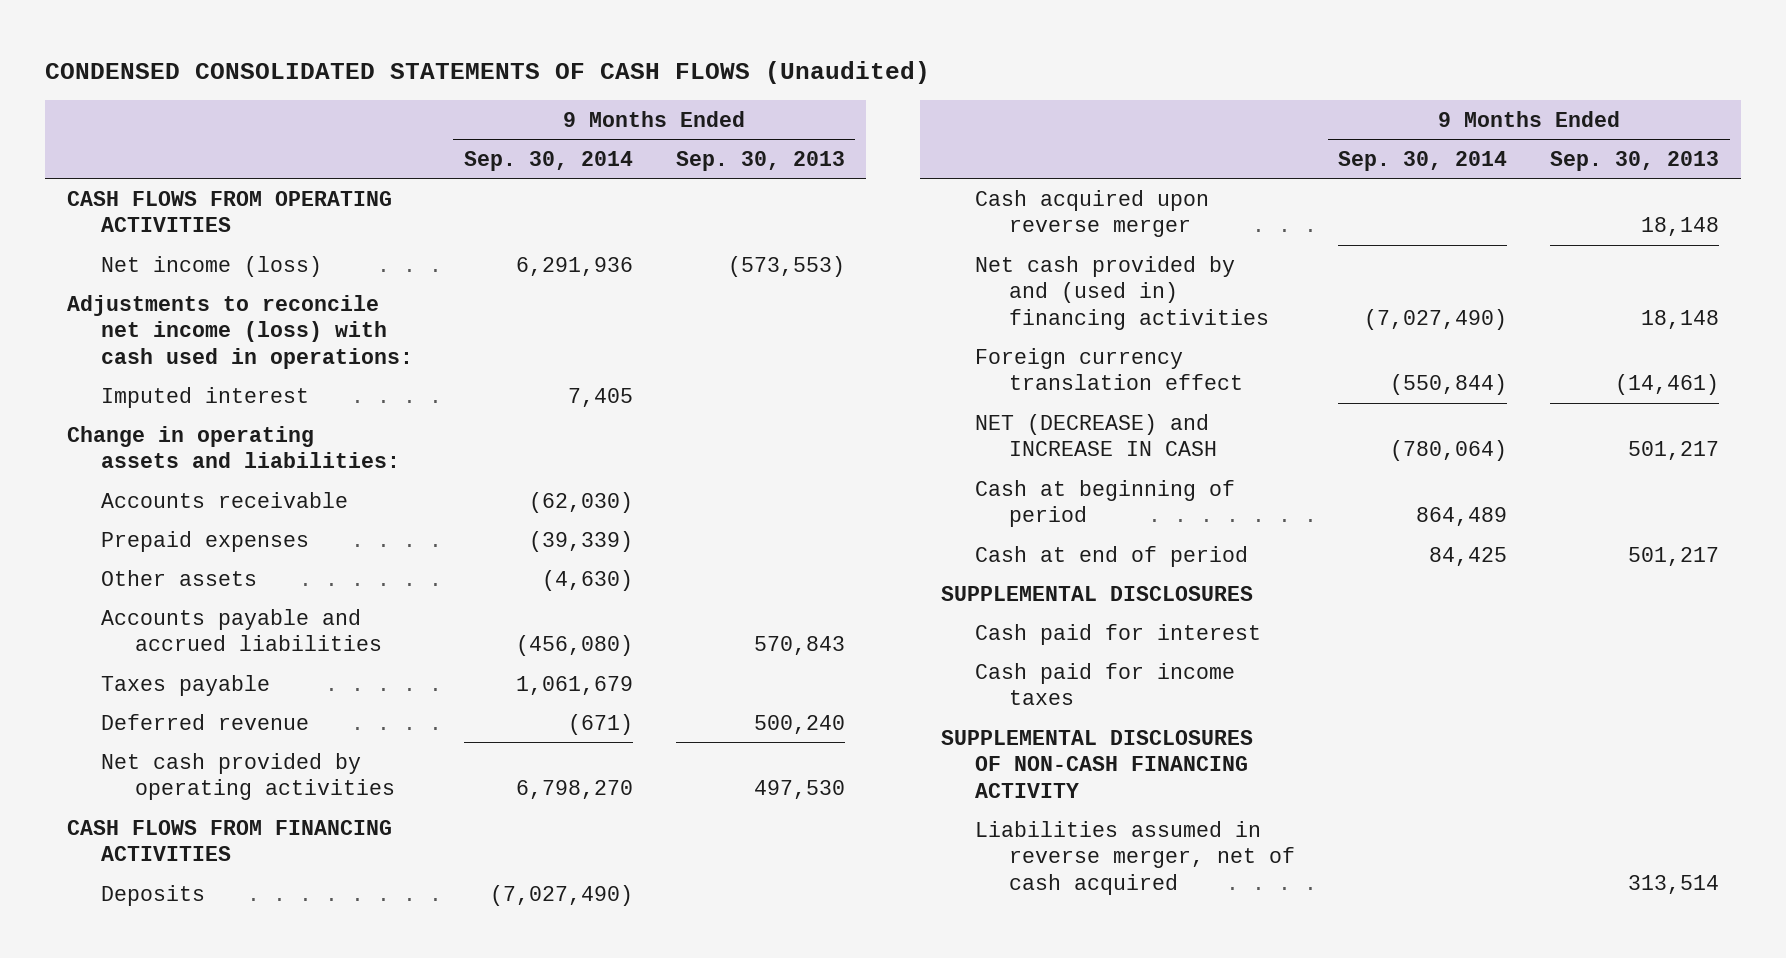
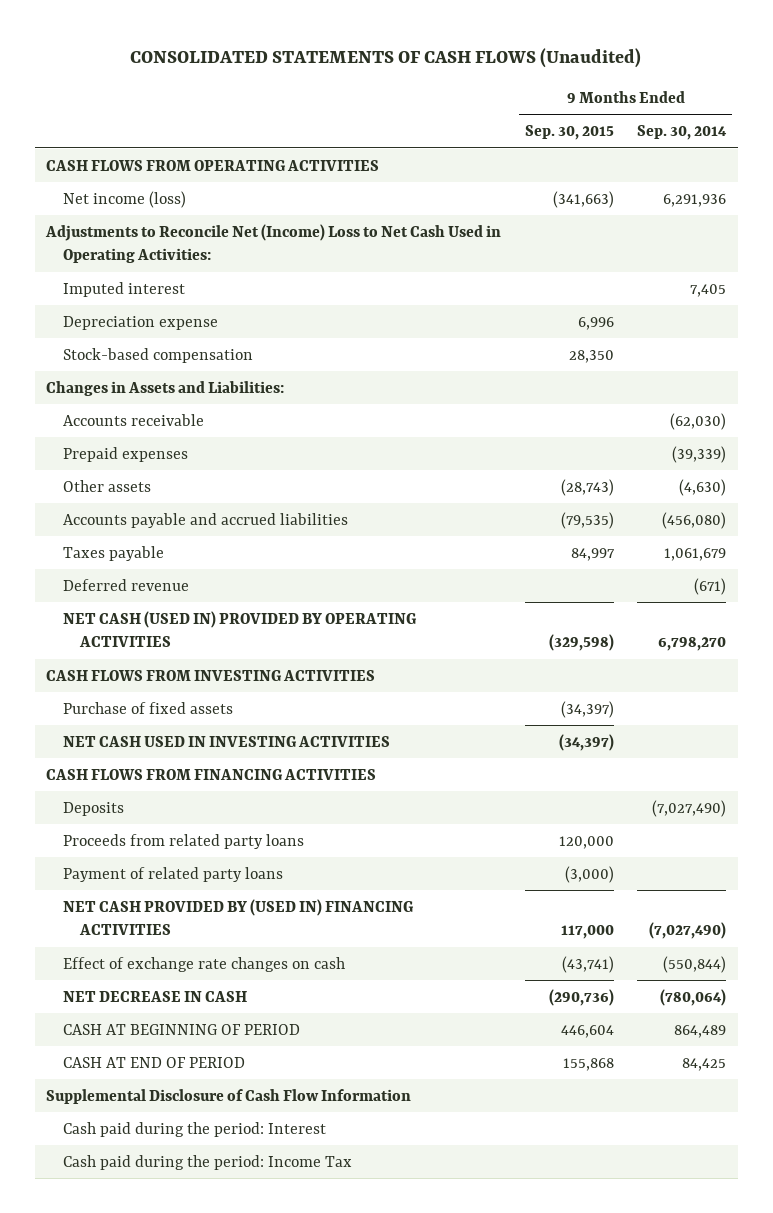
- CONDENSED CONSOLIDATED STATEMENTS OF CASH FLOWS (Unaudited)
+ CONSOLIDATED STATEMENTS OF CASH FLOWS (Unaudited)
- | 9 Months Ended Sep. 30, 2014 | 9 Months Ended Sep. 30, 2013
+ | 9 Months Ended Sep. 30, 2015 | 9 Months Ended Sep. 30, 2014
- Adjustments to reconcile net income (loss) with cash used in operations:
+ Adjustments to Reconcile Net (Income) Loss to Net Cash Used in Operating Activities:
- Change in operating assets and liabilities:
+ Depreciation expense | 6,996 |
+ Stock-based compensation | 28,350 |
+ Changes in Assets and Liabilities:
- Net cash provided by operating activities | 6,798,270 | 497,530
+ NET CASH (USED IN) PROVIDED BY OPERATING ACTIVITIES | (329,598) | 6,798,270
+ CASH FLOWS FROM INVESTING ACTIVITIES
+ Purchase of fixed assets | (34,397) |
+ NET CASH USED IN INVESTING ACTIVITIES | (34,397) |
- Cash acquired upon reverse merger | | 18,148
- Net cash provided by and (used in) financing activities | (7,027,490) | 18,148
- Foreign currency translation effect | (550,844) | (14,461)
- NET (DECREASE) and INCREASE IN CASH | (780,064) | 501,217
- Cash at beginning of period | 864,489 |
- Cash at end of period | 84,425 | 501,217
- SUPPLEMENTAL DISCLOSURES
- Cash paid for interest
- Cash paid for income taxes
- SUPPLEMENTAL DISCLOSURES OF NON-CASH FINANCING ACTIVITY
- Liabilities assumed in reverse merger, net of cash acquired | | 313,514
+ Proceeds from related party loans | 120,000 |
+ Payment of related party loans | (3,000) |
+ NET CASH PROVIDED BY (USED IN) FINANCING ACTIVITIES | 117,000 | (7,027,490)
+ Effect of exchange rate changes on cash | (43,741) | (550,844)
+ NET DECREASE IN CASH | (290,736) | (780,064)
+ CASH AT BEGINNING OF PERIOD | 446,604 | 864,489
+ CASH AT END OF PERIOD | 155,868 | 84,425
+ Supplemental Disclosure of Cash Flow Information
+ Cash paid during the period: Interest
+ Cash paid during the period: Income Tax

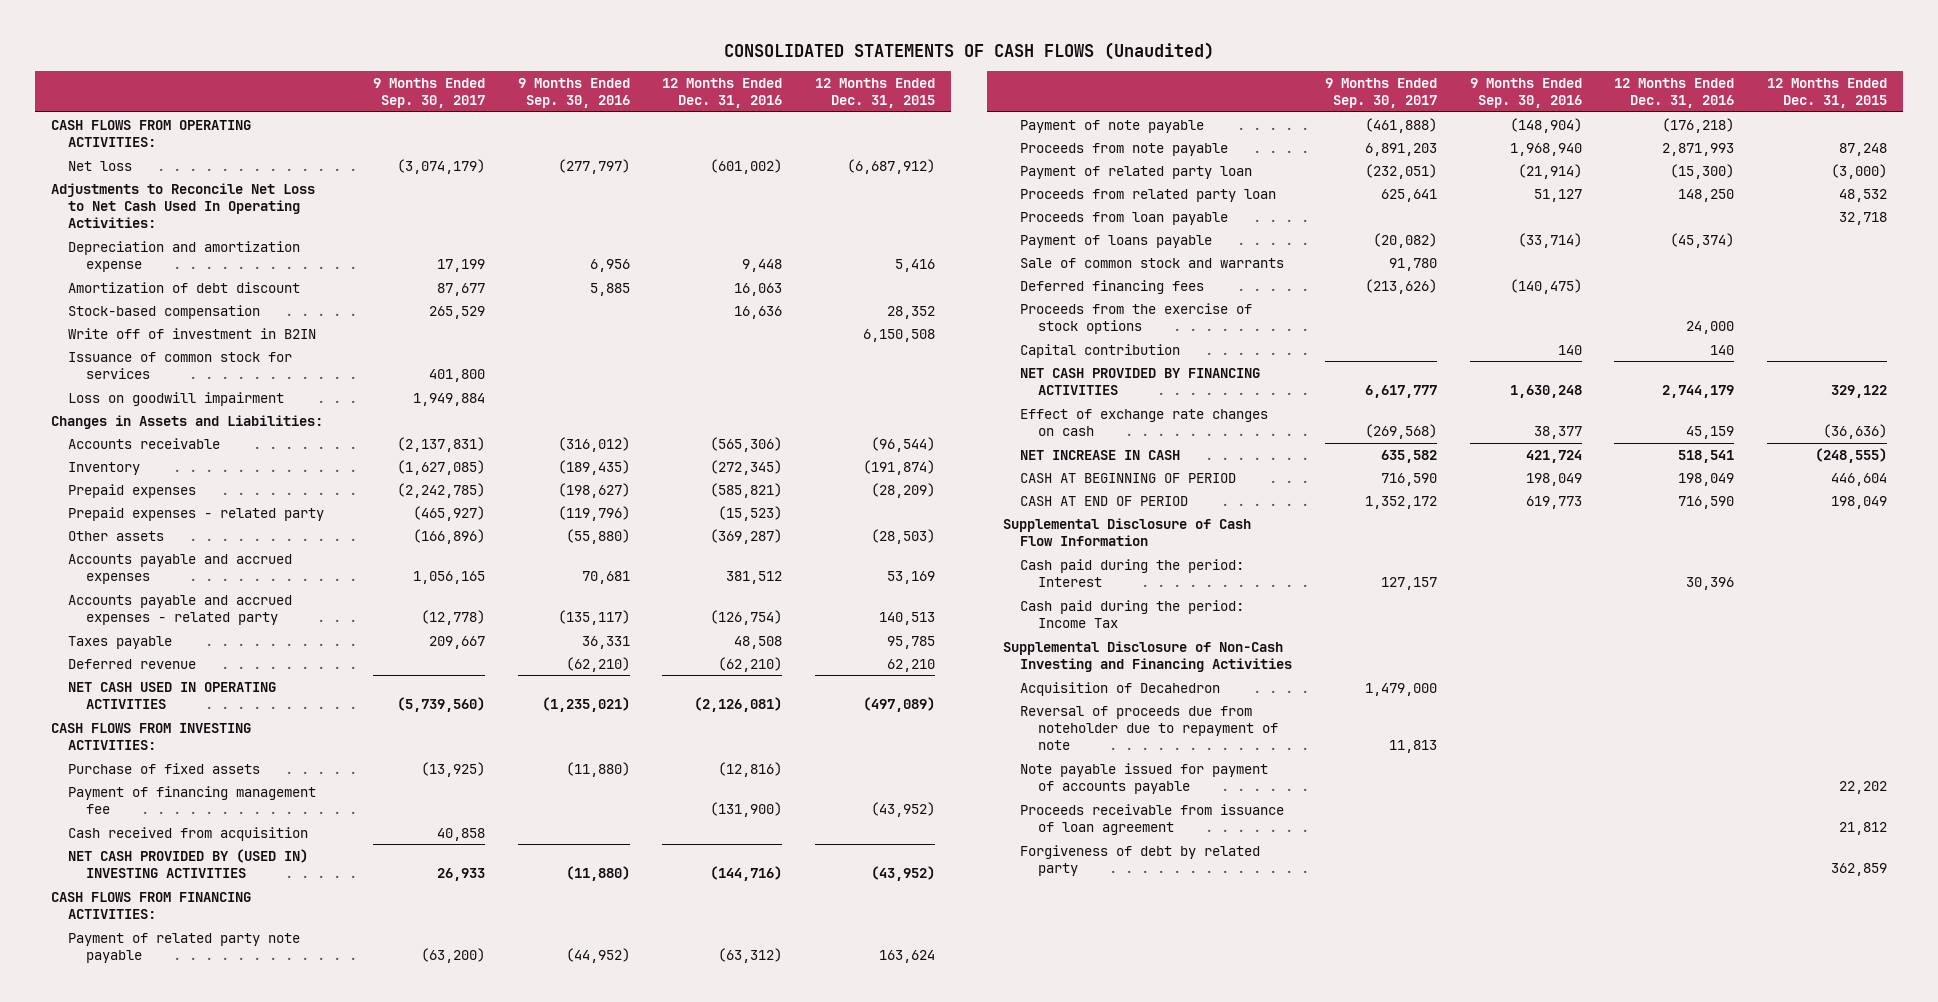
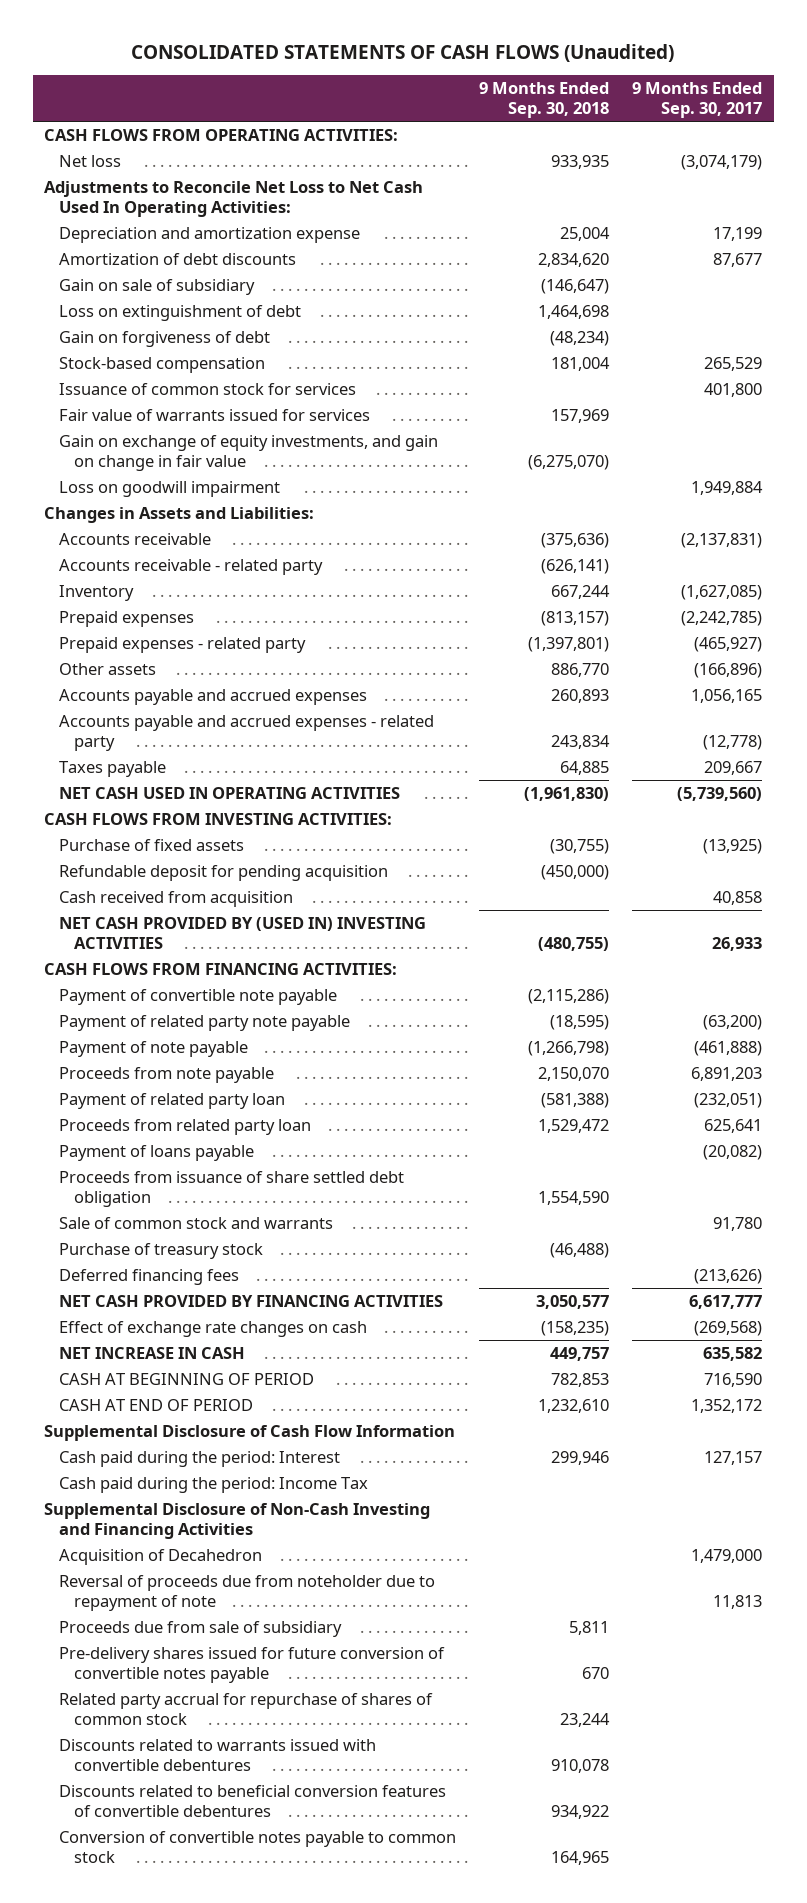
- | 9 Months Ended Sep. 30, 2017 | 9 Months Ended Sep. 30, 2016 | 12 Months Ended Dec. 31, 2016 | 12 Months Ended Dec. 31, 2015
+ | 9 Months Ended Sep. 30, 2018 | 9 Months Ended Sep. 30, 2017
- Amortization of debt discount | 87,677 | 5,885 | 16,063 |
+ Amortization of debt discounts | 2,834,620 | 87,677
+ Gain on sale of subsidiary | (146,647) |
+ Loss on extinguishment of debt | 1,464,698 |
+ Gain on forgiveness of debt | (48,234) |
- Write off of investment in B2IN | | | | 6,150,508
+ Fair value of warrants issued for services | 157,969 |
+ Gain on exchange of equity investments, and gain on change in fair value | (6,275,070) |
+ Accounts receivable - related party | (626,141) |
- Deferred revenue | | (62,210) | (62,210) | 62,210
- Payment of financing management fee | | | (131,900) | (43,952)
+ Refundable deposit for pending acquisition | (450,000) |
+ Payment of convertible note payable | (2,115,286) |
- Proceeds from loan payable | | | | 32,718
+ Proceeds from issuance of share settled debt obligation | 1,554,590 |
+ Purchase of treasury stock | (46,488) |
- Proceeds from the exercise of stock options | | | 24,000 |
- Capital contribution | | 140 | 140 |
- Note payable issued for payment of accounts payable | | | | 22,202
- Proceeds receivable from issuance of loan agreement | | | | 21,812
- Forgiveness of debt by related party | | | | 362,859
+ Proceeds due from sale of subsidiary | 5,811 |
+ Pre-delivery shares issued for future conversion of convertible notes payable | 670 |
+ Related party accrual for repurchase of shares of common stock | 23,244 |
+ Discounts related to warrants issued with convertible debentures | 910,078 |
+ Discounts related to beneficial conversion features of convertible debentures | 934,922 |
+ Conversion of convertible notes payable to common stock | 164,965 |

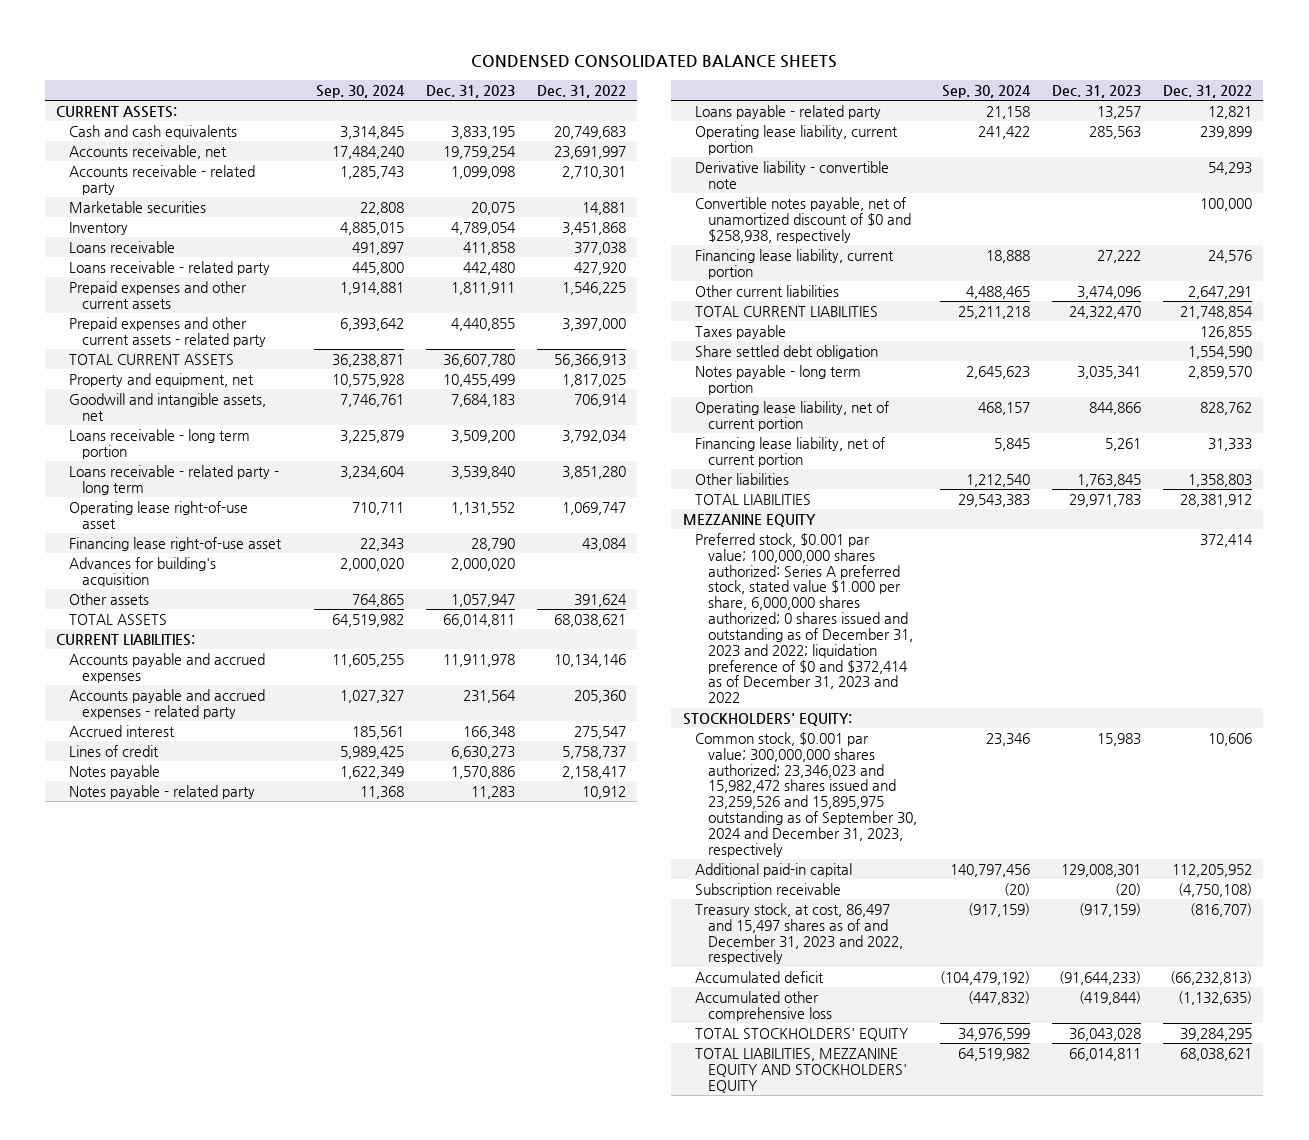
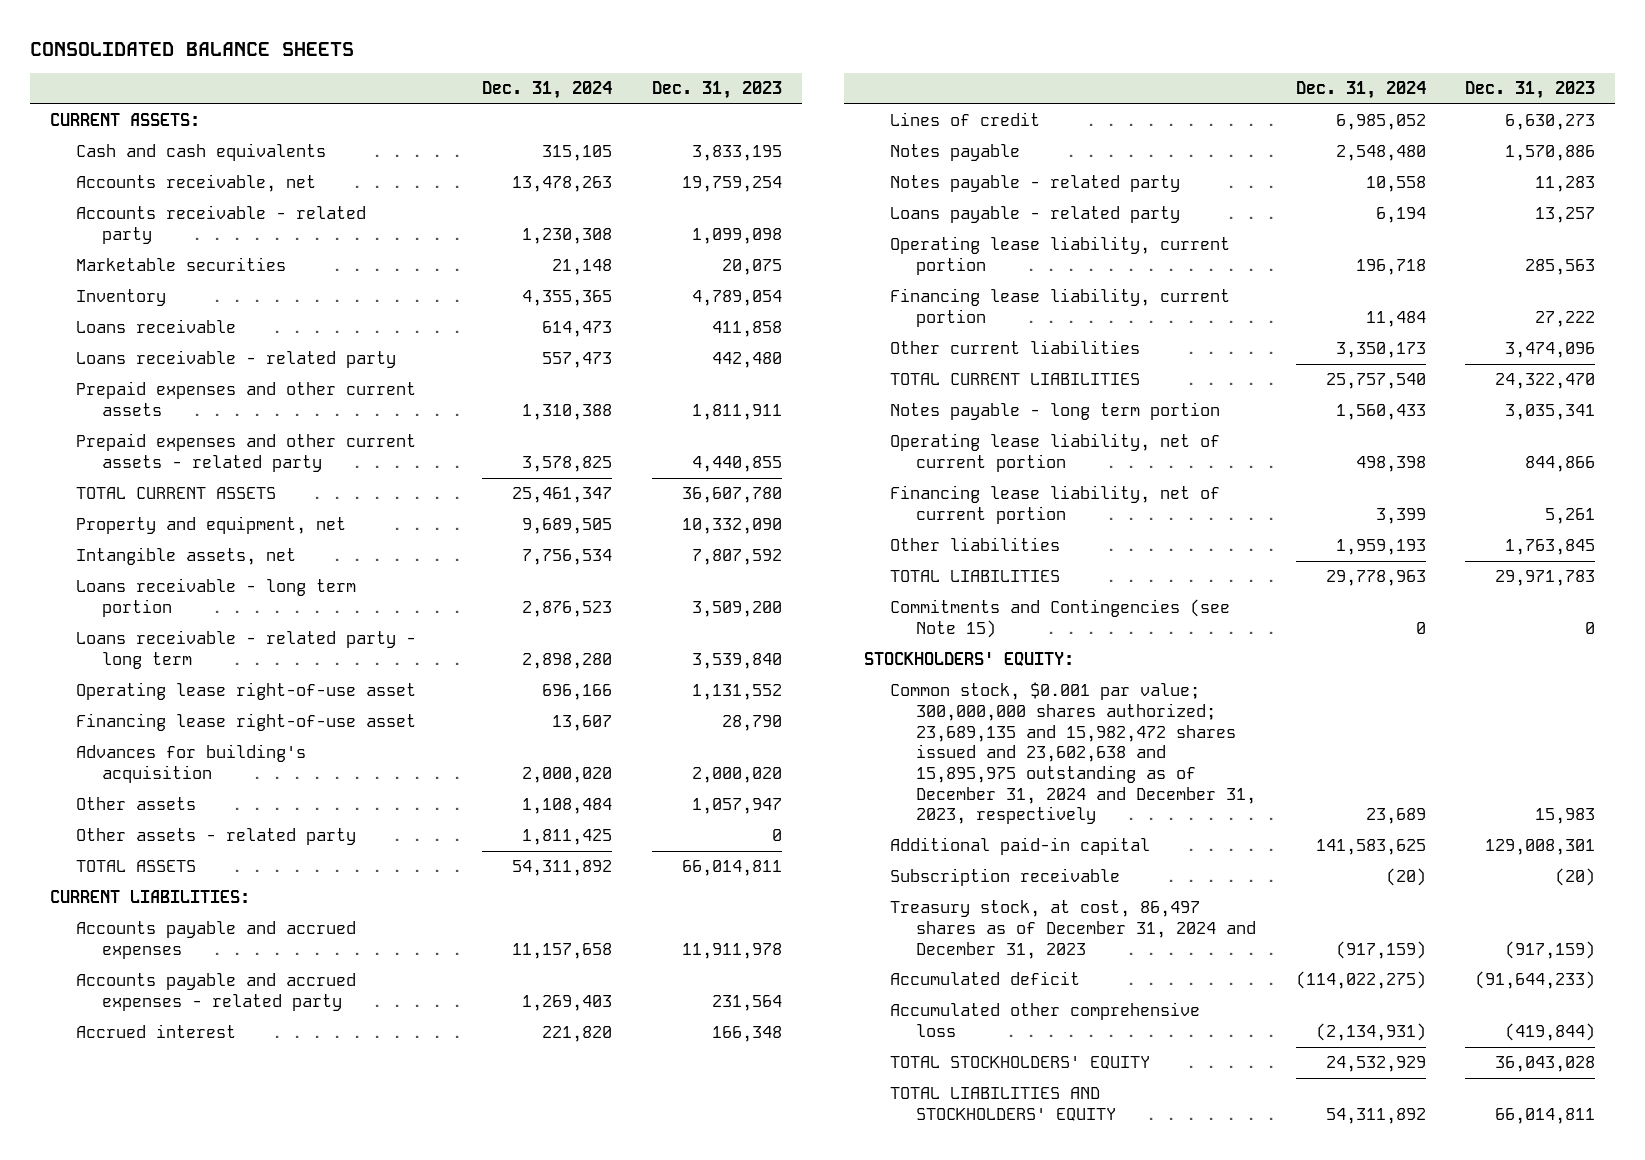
- CONDENSED CONSOLIDATED BALANCE SHEETS
+ CONSOLIDATED BALANCE SHEETS
- | Sep. 30, 2024 | Dec. 31, 2023 | Dec. 31, 2022
+ | Dec. 31, 2024 | Dec. 31, 2023
- Property and equipment, net | 10,575,928 | 10,455,499 | 1,817,025
- Goodwill and intangible assets, net | 7,746,761 | 7,684,183 | 706,914
+ Property and equipment, net | 9,689,505 | 10,332,090
+ Intangible assets, net | 7,756,534 | 7,807,592
+ Other assets - related party | 1,811,425 | 0
- Derivative liability - convertible note | | | 54,293
- Convertible notes payable, net of unamortized discount of $0 and $258,938, respectively | | | 100,000
- Taxes payable | | | 126,855
- Share settled debt obligation | | | 1,554,590
- MEZZANINE EQUITY
- Preferred stock, $0.001 par value; 100,000,000 shares authorized: Series A preferred stock, stated value $1.000 per share, 6,000,000 shares authorized; 0 shares issued and outstanding as of December 31, 2023 and 2022; liquidation preference of $0 and $372,414 as of December 31, 2023 and 2022 | | | 372,414
+ Commitments and Contingencies (see Note 15) | 0 | 0
- Common stock, $0.001 par value; 300,000,000 shares authorized; 23,346,023 and 15,982,472 shares issued and 23,259,526 and 15,895,975 outstanding as of September 30, 2024 and December 31, 2023, respectively | 23,346 | 15,983 | 10,606
+ Common stock, $0.001 par value; 300,000,000 shares authorized; 23,689,135 and 15,982,472 shares issued and 23,602,638 and 15,895,975 outstanding as of December 31, 2024 and December 31, 2023, respectively | 23,689 | 15,983
- Treasury stock, at cost, 86,497 and 15,497 shares as of and December 31, 2023 and 2022, respectively | (917,159) | (917,159) | (816,707)
+ Treasury stock, at cost, 86,497 shares as of December 31, 2024 and December 31, 2023 | (917,159) | (917,159)
- TOTAL LIABILITIES, MEZZANINE EQUITY AND STOCKHOLDERS' EQUITY | 64,519,982 | 66,014,811 | 68,038,621
+ TOTAL LIABILITIES AND STOCKHOLDERS' EQUITY | 54,311,892 | 66,014,811

